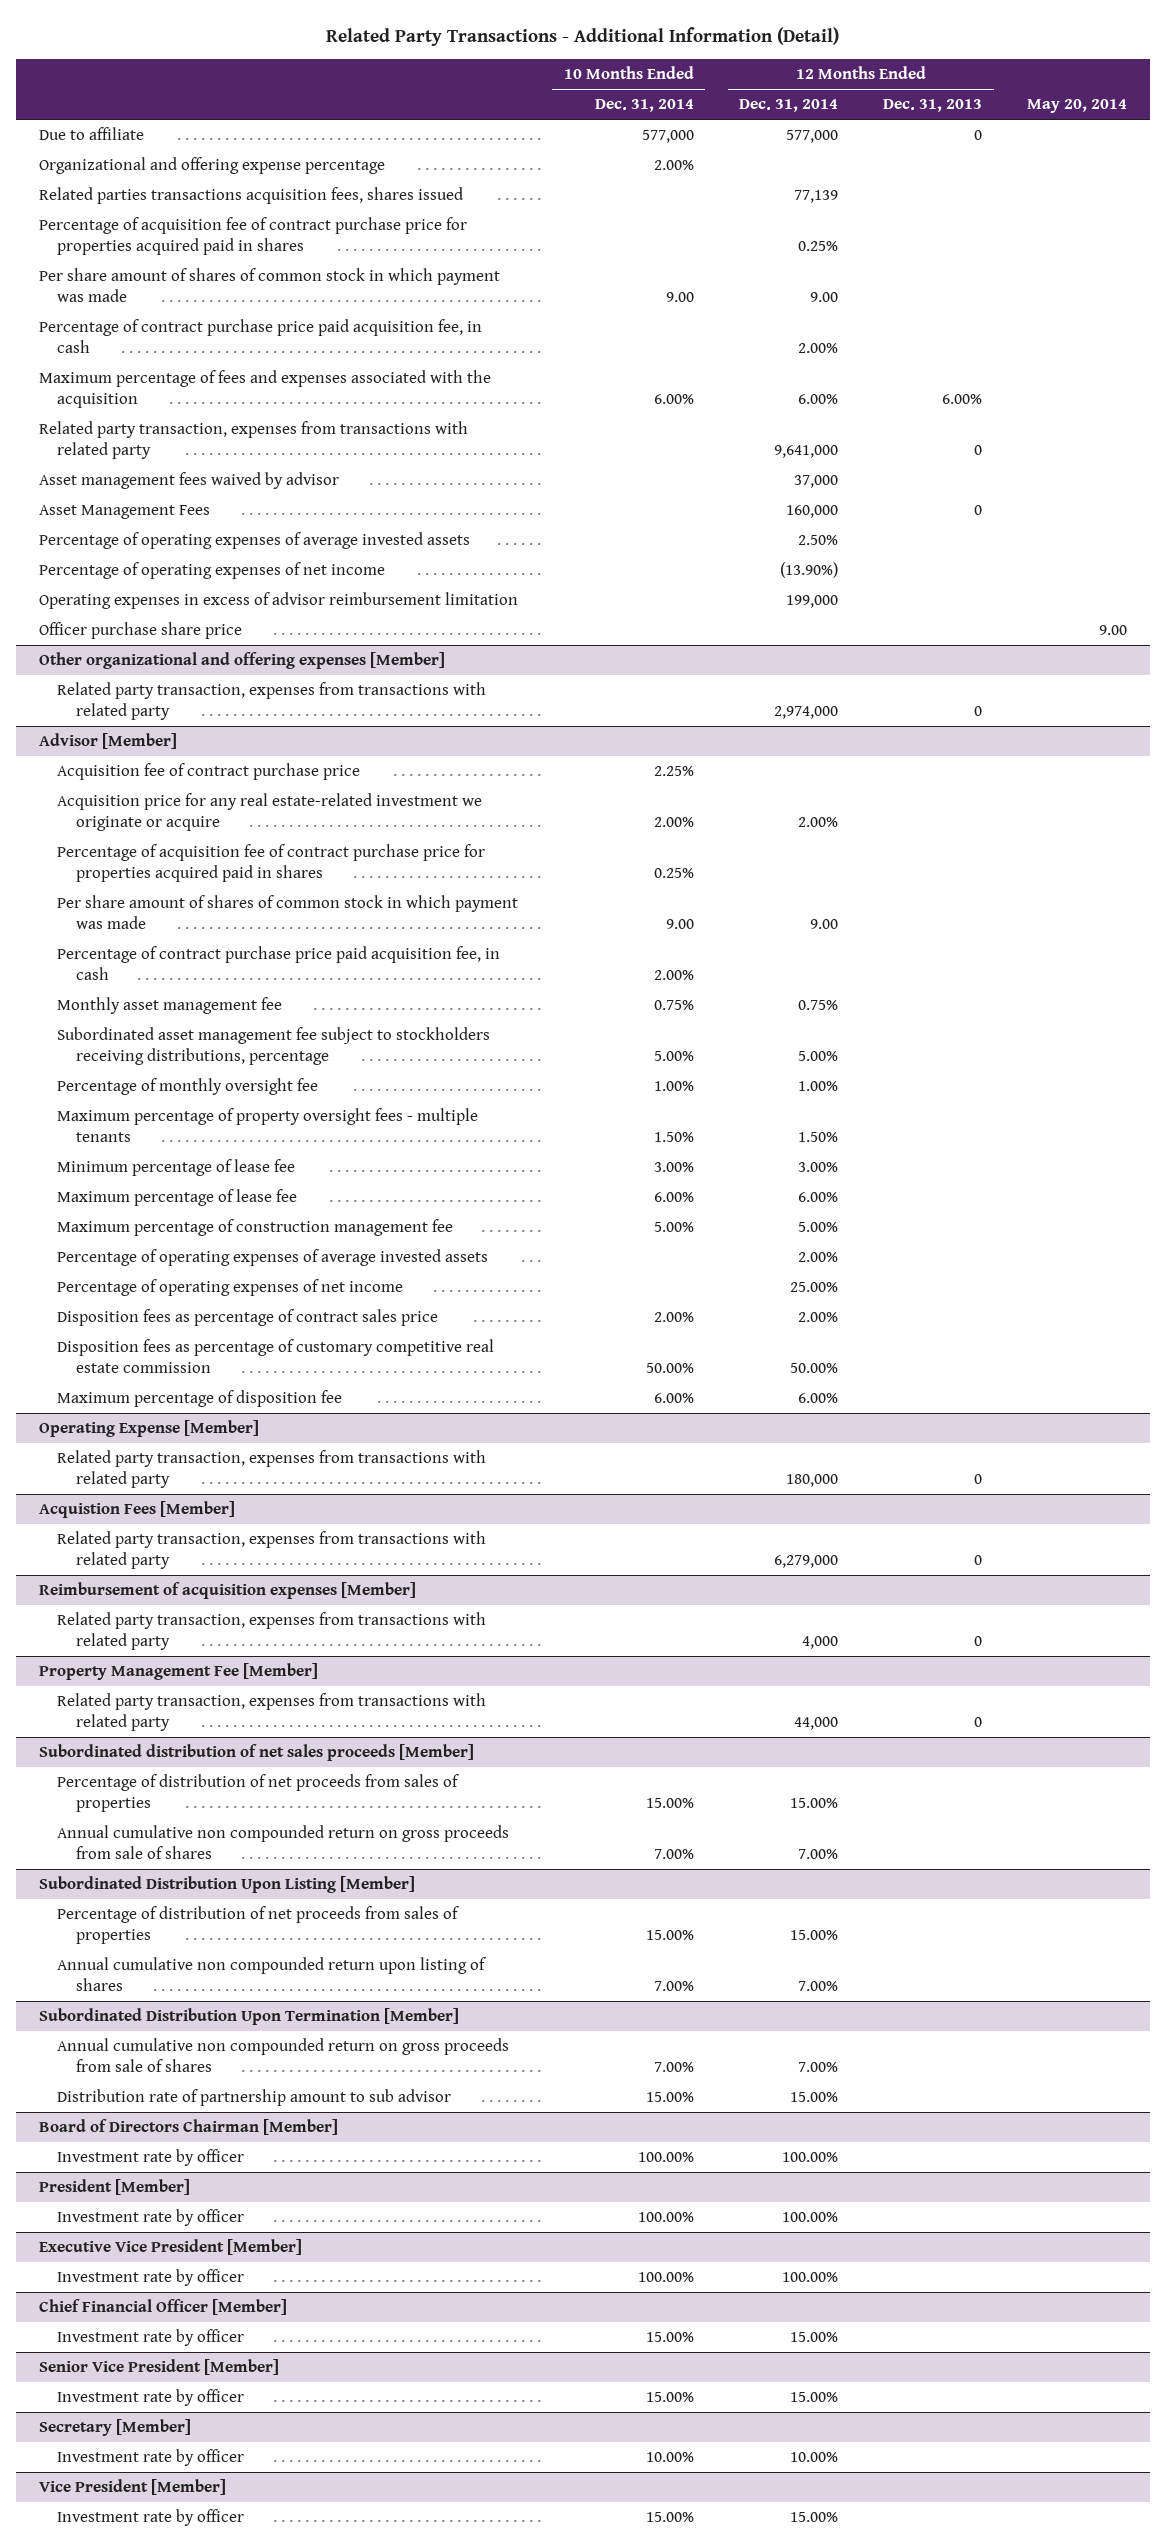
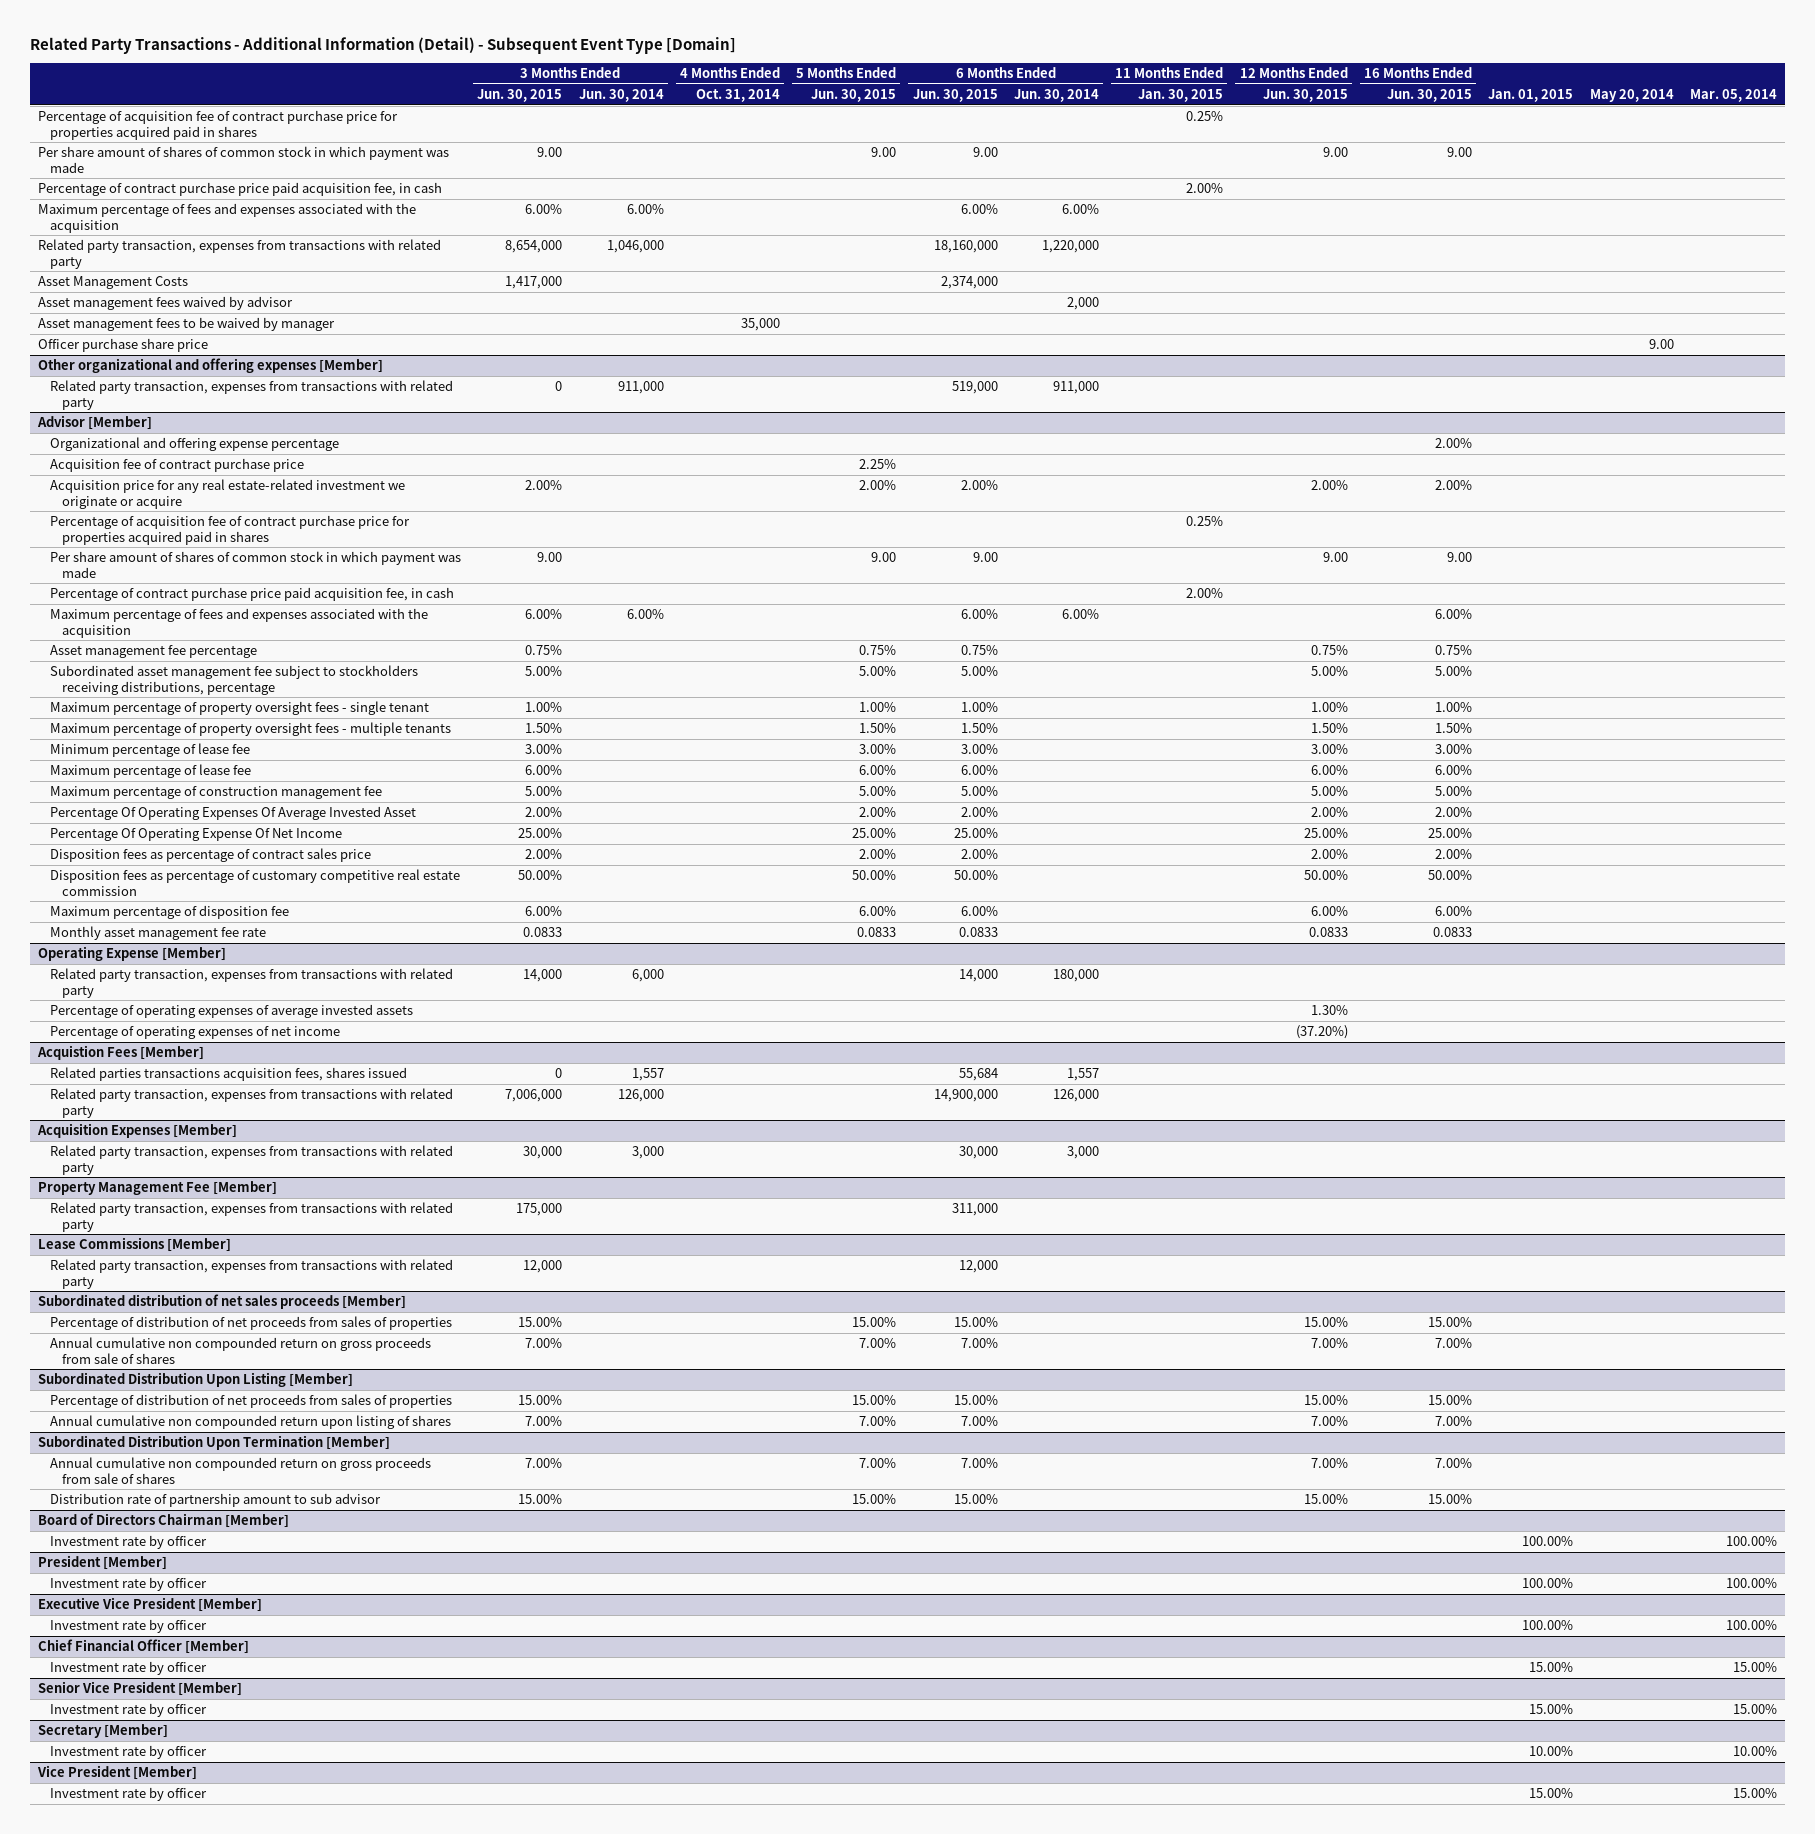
- Related Party Transactions - Additional Information (Detail)
+ Related Party Transactions - Additional Information (Detail) - Subsequent Event Type [Domain]
- | 10 Months Ended Dec. 31, 2014 | 12 Months Ended Dec. 31, 2014 | 12 Months Ended Dec. 31, 2013 | May 20, 2014
+ | 3 Months Ended Jun. 30, 2015 | 3 Months Ended Jun. 30, 2014 | 4 Months Ended Oct. 31, 2014 | 5 Months Ended Jun. 30, 2015 | 6 Months Ended Jun. 30, 2015 | 6 Months Ended Jun. 30, 2014 | 11 Months Ended Jan. 30, 2015 | 12 Months Ended Jun. 30, 2015 | 16 Months Ended Jun. 30, 2015 | Jan. 01, 2015 | May 20, 2014 | Mar. 05, 2014
- Due to affiliate | 577,000 | 577,000 | 0 |
- Organizational and offering expense percentage | 2.00% | | |
- Related parties transactions acquisition fees, shares issued | | 77,139 | |
+ Asset Management Costs | 1,417,000 | | | | 2,374,000 | | | | | | |
- Asset Management Fees | | 160,000 | 0 |
- Percentage of operating expenses of average invested assets | | 2.50% | |
- Percentage of operating expenses of net income | | (13.90%) | |
- Operating expenses in excess of advisor reimbursement limitation | | 199,000 | |
+ Asset management fees to be waived by manager | | | 35,000 | | | | | | | | |
@ Advisor [Member]
+ Organizational and offering expense percentage | | | | | | | | | 2.00% | | |
- Monthly asset management fee | 0.75% | 0.75% | |
+ Maximum percentage of fees and expenses associated with the acquisition | 6.00% | 6.00% | | | 6.00% | 6.00% | | | 6.00% | | |
+ Asset management fee percentage | 0.75% | | | 0.75% | 0.75% | | | 0.75% | 0.75% | | |
- Percentage of monthly oversight fee | 1.00% | 1.00% | |
+ Maximum percentage of property oversight fees - single tenant | 1.00% | | | 1.00% | 1.00% | | | 1.00% | 1.00% | | |
- Percentage of operating expenses of average invested assets | | 2.00% | |
- Percentage of operating expenses of net income | | 25.00% | |
+ Percentage Of Operating Expenses Of Average Invested Asset | 2.00% | | | 2.00% | 2.00% | | | 2.00% | 2.00% | | |
+ Percentage Of Operating Expense Of Net Income | 25.00% | | | 25.00% | 25.00% | | | 25.00% | 25.00% | | |
+ Monthly asset management fee rate | 0.0833 | | | 0.0833 | 0.0833 | | | 0.0833 | 0.0833 | | |
@ Operating Expense [Member]
+ Percentage of operating expenses of average invested assets | | | | | | | | 1.30% | | | |
+ Percentage of operating expenses of net income | | | | | | | | (37.20%) | | | |
@ Acquistion Fees [Member]
+ Related parties transactions acquisition fees, shares issued | 0 | 1,557 | | | 55,684 | 1,557 | | | | | |
- Reimbursement of acquisition expenses [Member]
- Related party transaction, expenses from transactions with related party | | 4,000 | 0 |
+ Acquisition Expenses [Member]
+ Related party transaction, expenses from transactions with related party | 30,000 | 3,000 | | | 30,000 | 3,000 | | | | | |
+ Lease Commissions [Member]
+ Related party transaction, expenses from transactions with related party | 12,000 | | | | 12,000 | | | | | | |

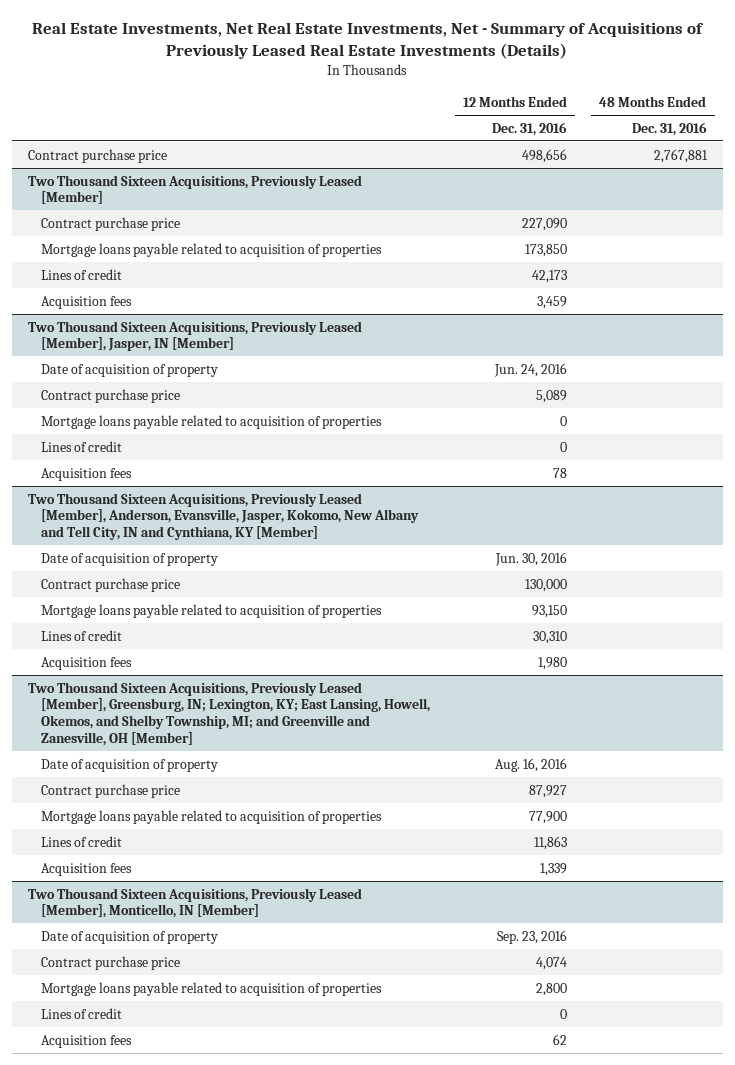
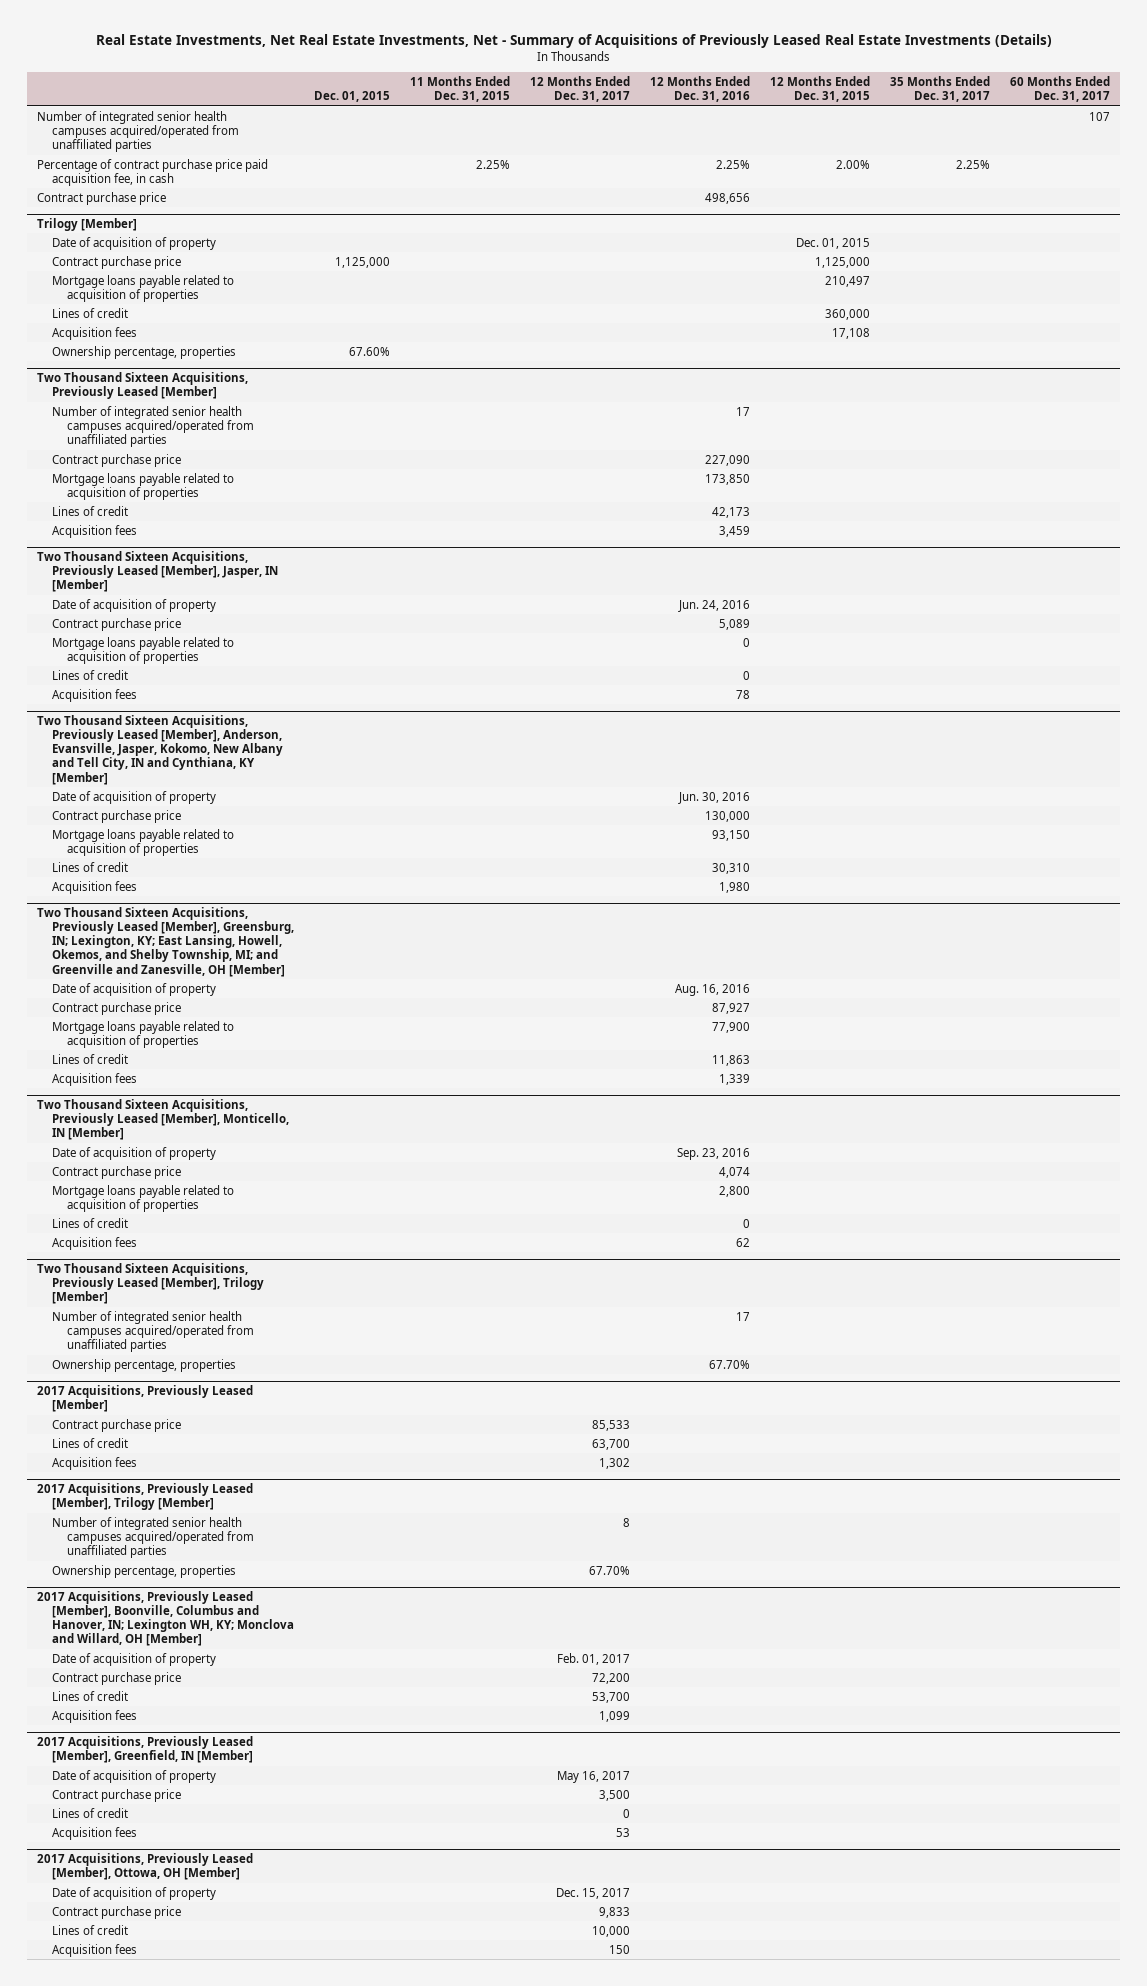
- | 12 Months Ended Dec. 31, 2016 | 48 Months Ended Dec. 31, 2016
+ | Dec. 01, 2015 | 11 Months Ended Dec. 31, 2015 | 12 Months Ended Dec. 31, 2017 | 12 Months Ended Dec. 31, 2016 | 12 Months Ended Dec. 31, 2015 | 35 Months Ended Dec. 31, 2017 | 60 Months Ended Dec. 31, 2017
+ Number of integrated senior health campuses acquired/operated from unaffiliated parties | | | | | | | 107
+ Percentage of contract purchase price paid acquisition fee, in cash | | 2.25% | | 2.25% | 2.00% | 2.25% |
+ Trilogy [Member]
+ Date of acquisition of property | | | | | Dec. 01, 2015 | |
+ Contract purchase price | 1,125,000 | | | | 1,125,000 | |
+ Mortgage loans payable related to acquisition of properties | | | | | 210,497 | |
+ Lines of credit | | | | | 360,000 | |
+ Acquisition fees | | | | | 17,108 | |
+ Ownership percentage, properties | 67.60% | | | | | |
@ Two Thousand Sixteen Acquisitions, Previously Leased [Member]
+ Number of integrated senior health campuses acquired/operated from unaffiliated parties | | | | 17 | | |
+ Two Thousand Sixteen Acquisitions, Previously Leased [Member], Trilogy [Member]
+ Number of integrated senior health campuses acquired/operated from unaffiliated parties | | | | 17 | | |
+ Ownership percentage, properties | | | | 67.70% | | |
+ 2017 Acquisitions, Previously Leased [Member]
+ Contract purchase price | | | 85,533 | | | |
+ Lines of credit | | | 63,700 | | | |
+ Acquisition fees | | | 1,302 | | | |
+ 2017 Acquisitions, Previously Leased [Member], Trilogy [Member]
+ Number of integrated senior health campuses acquired/operated from unaffiliated parties | | | 8 | | | |
+ Ownership percentage, properties | | | 67.70% | | | |
+ 2017 Acquisitions, Previously Leased [Member], Boonville, Columbus and Hanover, IN; Lexington WH, KY; Monclova and Willard, OH [Member]
+ Date of acquisition of property | | | Feb. 01, 2017 | | | |
+ Contract purchase price | | | 72,200 | | | |
+ Lines of credit | | | 53,700 | | | |
+ Acquisition fees | | | 1,099 | | | |
+ 2017 Acquisitions, Previously Leased [Member], Greenfield, IN [Member]
+ Date of acquisition of property | | | May 16, 2017 | | | |
+ Contract purchase price | | | 3,500 | | | |
+ Lines of credit | | | 0 | | | |
+ Acquisition fees | | | 53 | | | |
+ 2017 Acquisitions, Previously Leased [Member], Ottowa, OH [Member]
+ Date of acquisition of property | | | Dec. 15, 2017 | | | |
+ Contract purchase price | | | 9,833 | | | |
+ Lines of credit | | | 10,000 | | | |
+ Acquisition fees | | | 150 | | | |

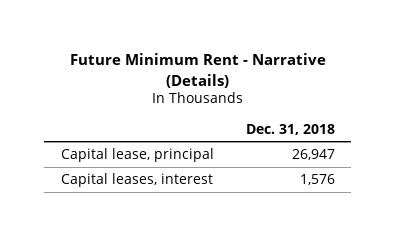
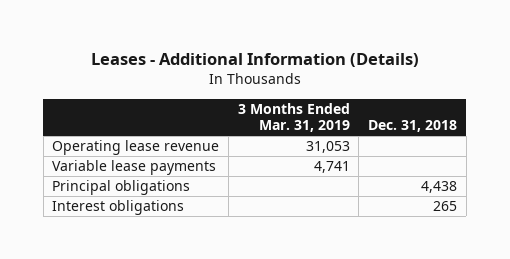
- Future Minimum Rent - Narrative (Details)
+ Leases - Additional Information (Details)
- | Dec. 31, 2018
+ | 3 Months Ended Mar. 31, 2019 | Dec. 31, 2018
- Capital lease, principal | 26,947
- Capital leases, interest | 1,576
+ Operating lease revenue | 31,053 |
+ Variable lease payments | 4,741 |
+ Principal obligations | | 4,438
+ Interest obligations | | 265

